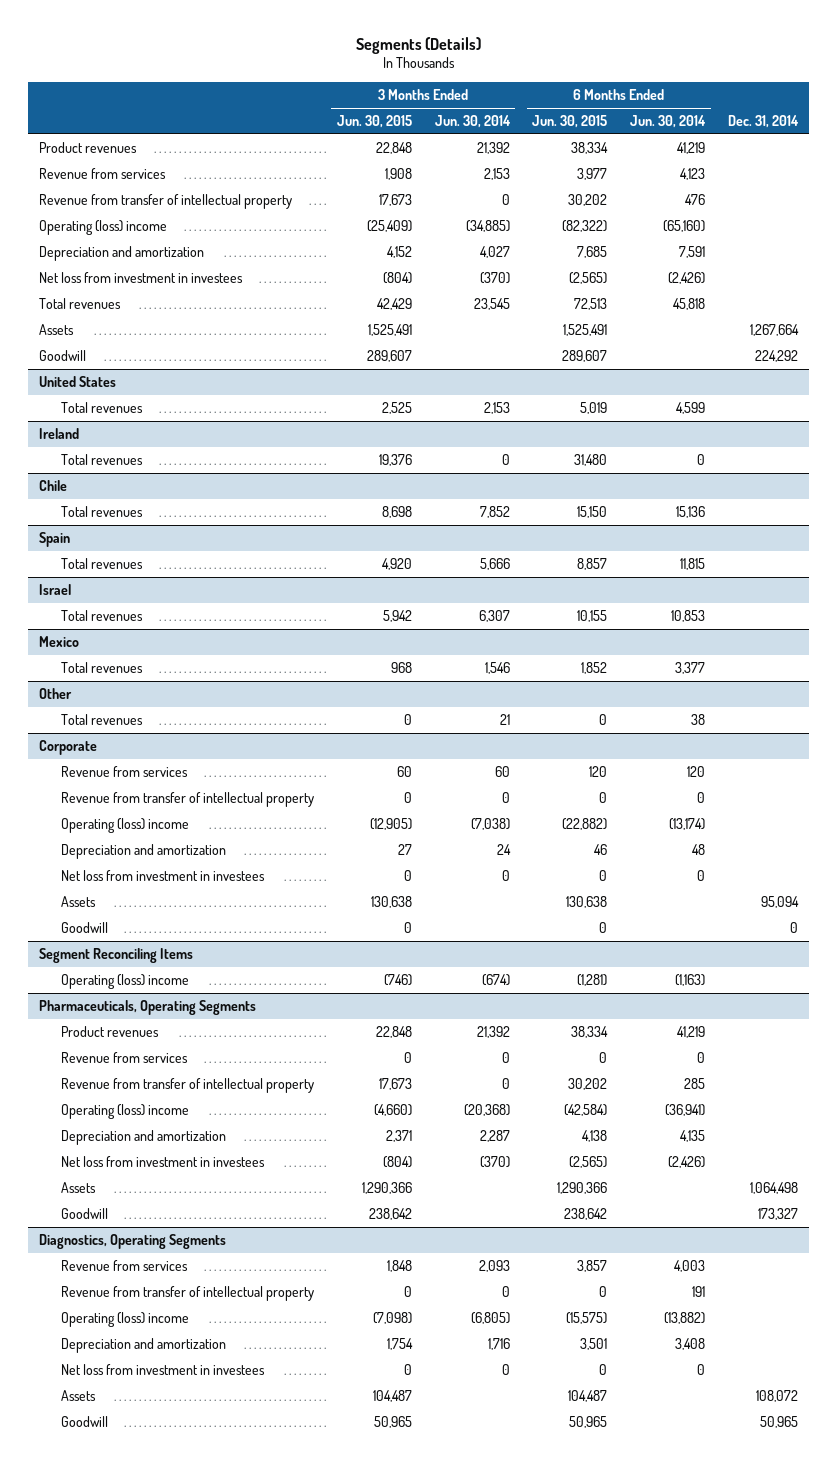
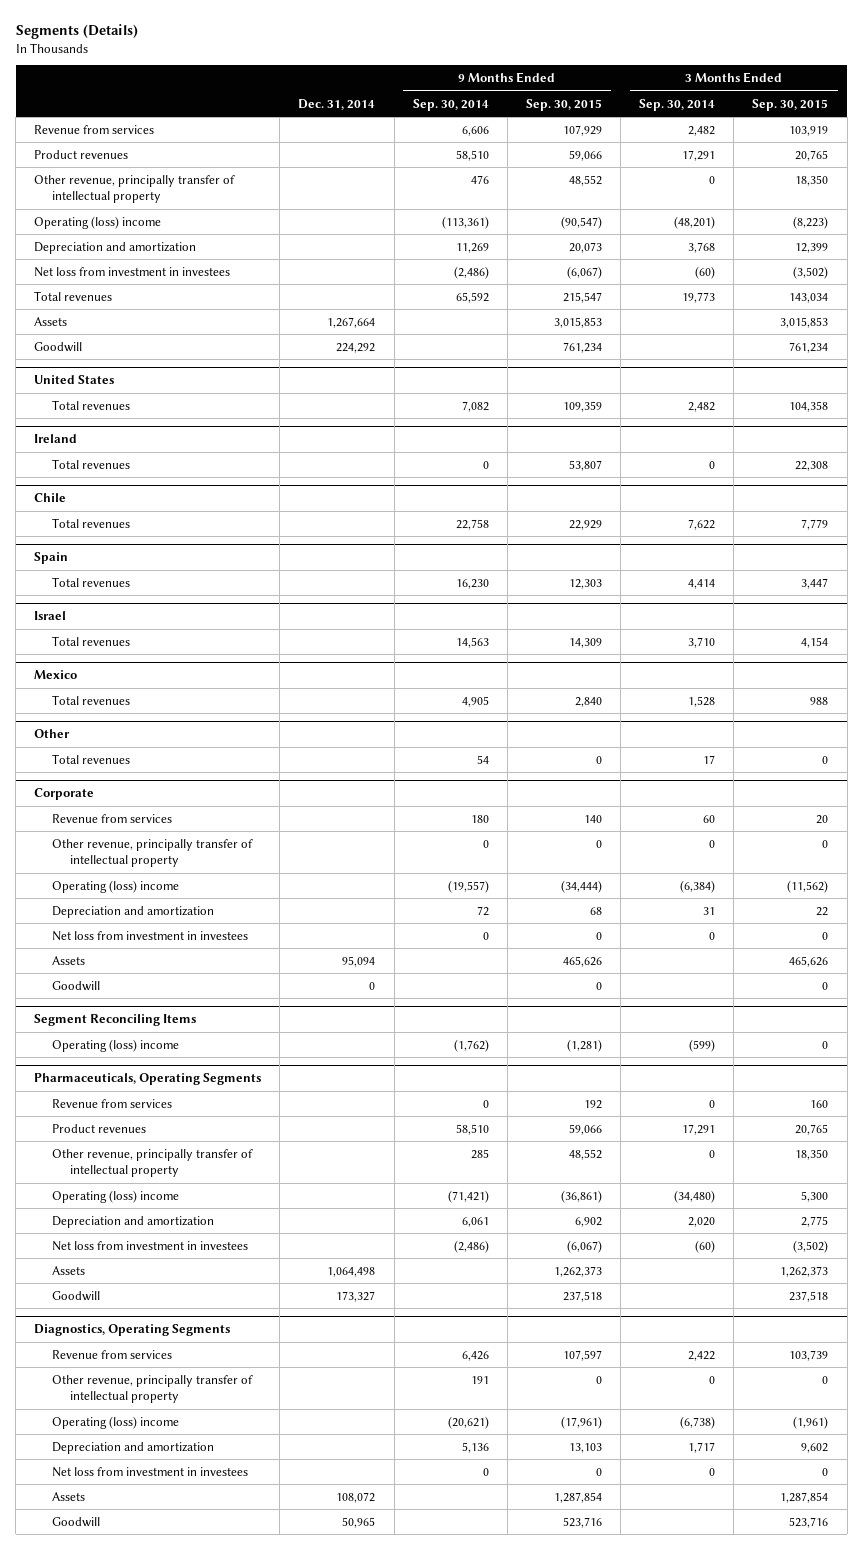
- | 3 Months Ended Jun. 30, 2015 | 3 Months Ended Jun. 30, 2014 | 6 Months Ended Jun. 30, 2015 | 6 Months Ended Jun. 30, 2014 | Dec. 31, 2014
+ | Dec. 31, 2014 | 9 Months Ended Sep. 30, 2014 | 9 Months Ended Sep. 30, 2015 | 3 Months Ended Sep. 30, 2014 | 3 Months Ended Sep. 30, 2015
- Revenue from transfer of intellectual property | 17,673 | 0 | 30,202 | 476 |
moved down: Product revenues | | 58,510 | 59,066 | 17,291 | 20,765
+ Other revenue, principally transfer of intellectual property | | 476 | 48,552 | 0 | 18,350
@ Corporate
- Revenue from transfer of intellectual property | 0 | 0 | 0 | 0 |
+ Other revenue, principally transfer of intellectual property | | 0 | 0 | 0 | 0
@ Pharmaceuticals, Operating Segments
- Revenue from transfer of intellectual property | 17,673 | 0 | 30,202 | 285 |
moved down: Product revenues | | 58,510 | 59,066 | 17,291 | 20,765
+ Other revenue, principally transfer of intellectual property | | 285 | 48,552 | 0 | 18,350
@ Diagnostics, Operating Segments
- Revenue from transfer of intellectual property | 0 | 0 | 0 | 191 |
+ Other revenue, principally transfer of intellectual property | | 191 | 0 | 0 | 0

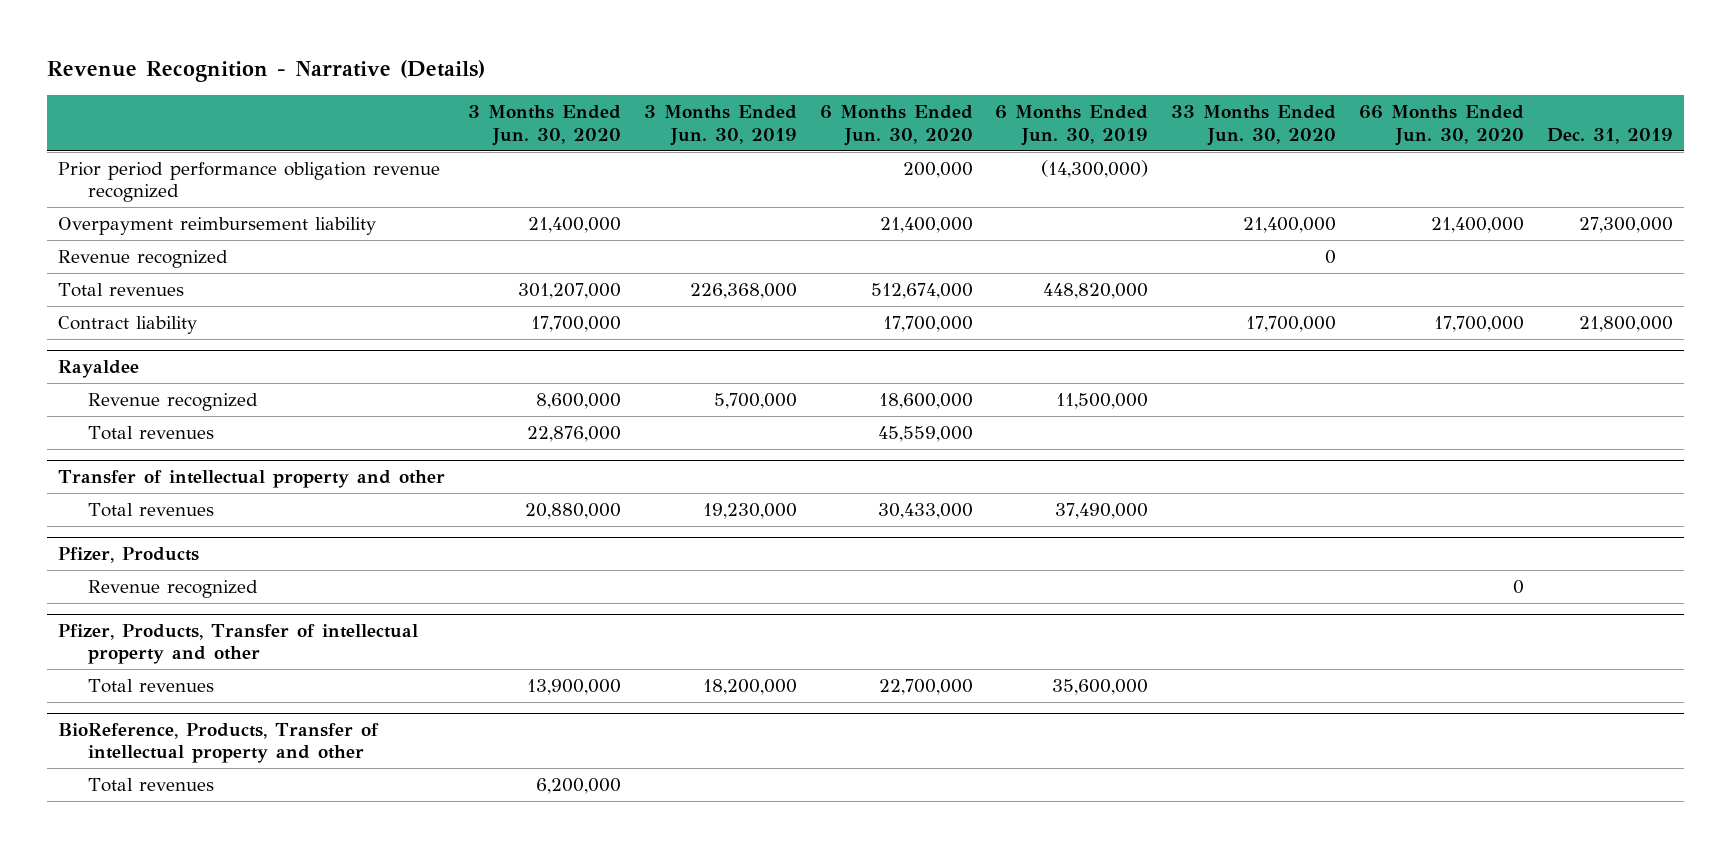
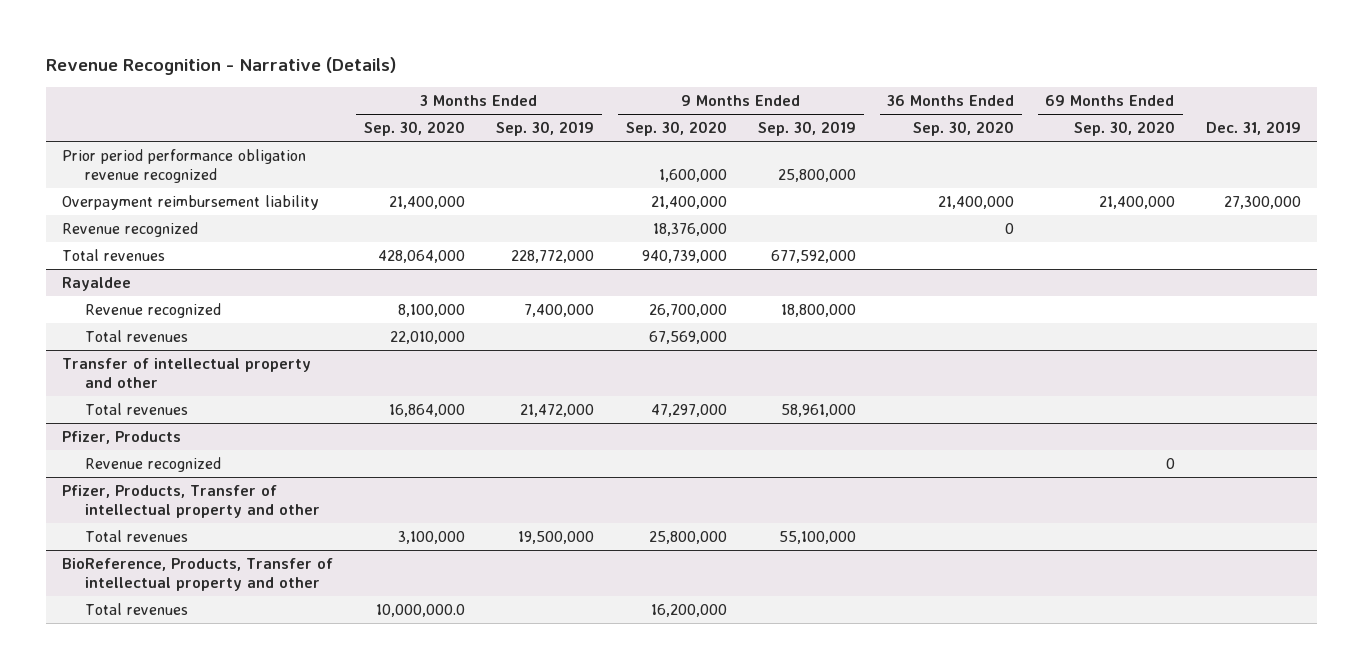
- | 3 Months Ended Jun. 30, 2020 | 3 Months Ended Jun. 30, 2019 | 6 Months Ended Jun. 30, 2020 | 6 Months Ended Jun. 30, 2019 | 33 Months Ended Jun. 30, 2020 | 66 Months Ended Jun. 30, 2020 | Dec. 31, 2019
+ | 3 Months Ended Sep. 30, 2020 | 3 Months Ended Sep. 30, 2019 | 9 Months Ended Sep. 30, 2020 | 9 Months Ended Sep. 30, 2019 | 36 Months Ended Sep. 30, 2020 | 69 Months Ended Sep. 30, 2020 | Dec. 31, 2019
- Contract liability | 17,700,000 | | 17,700,000 | | 17,700,000 | 17,700,000 | 21,800,000

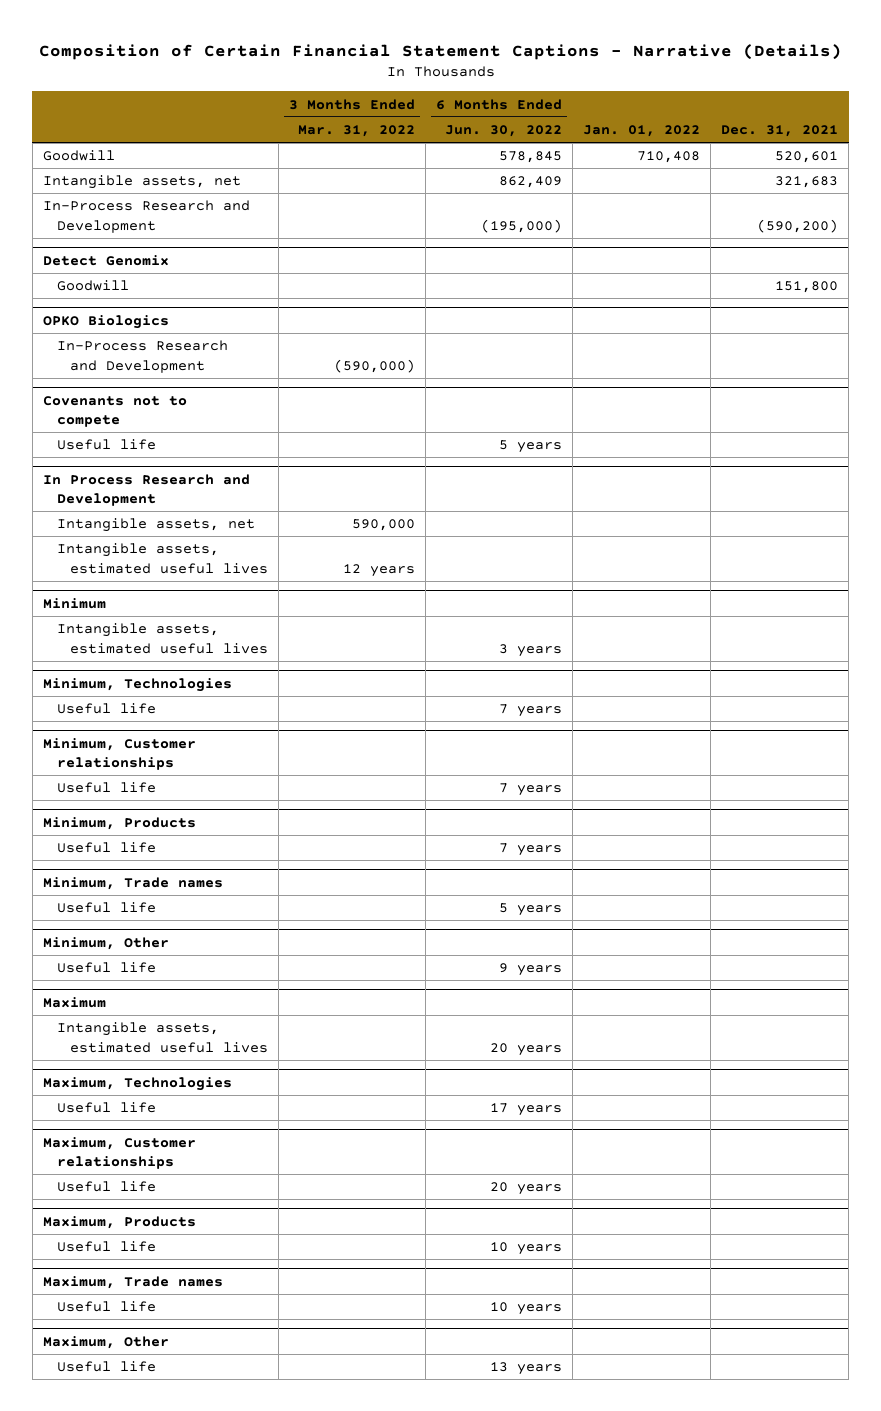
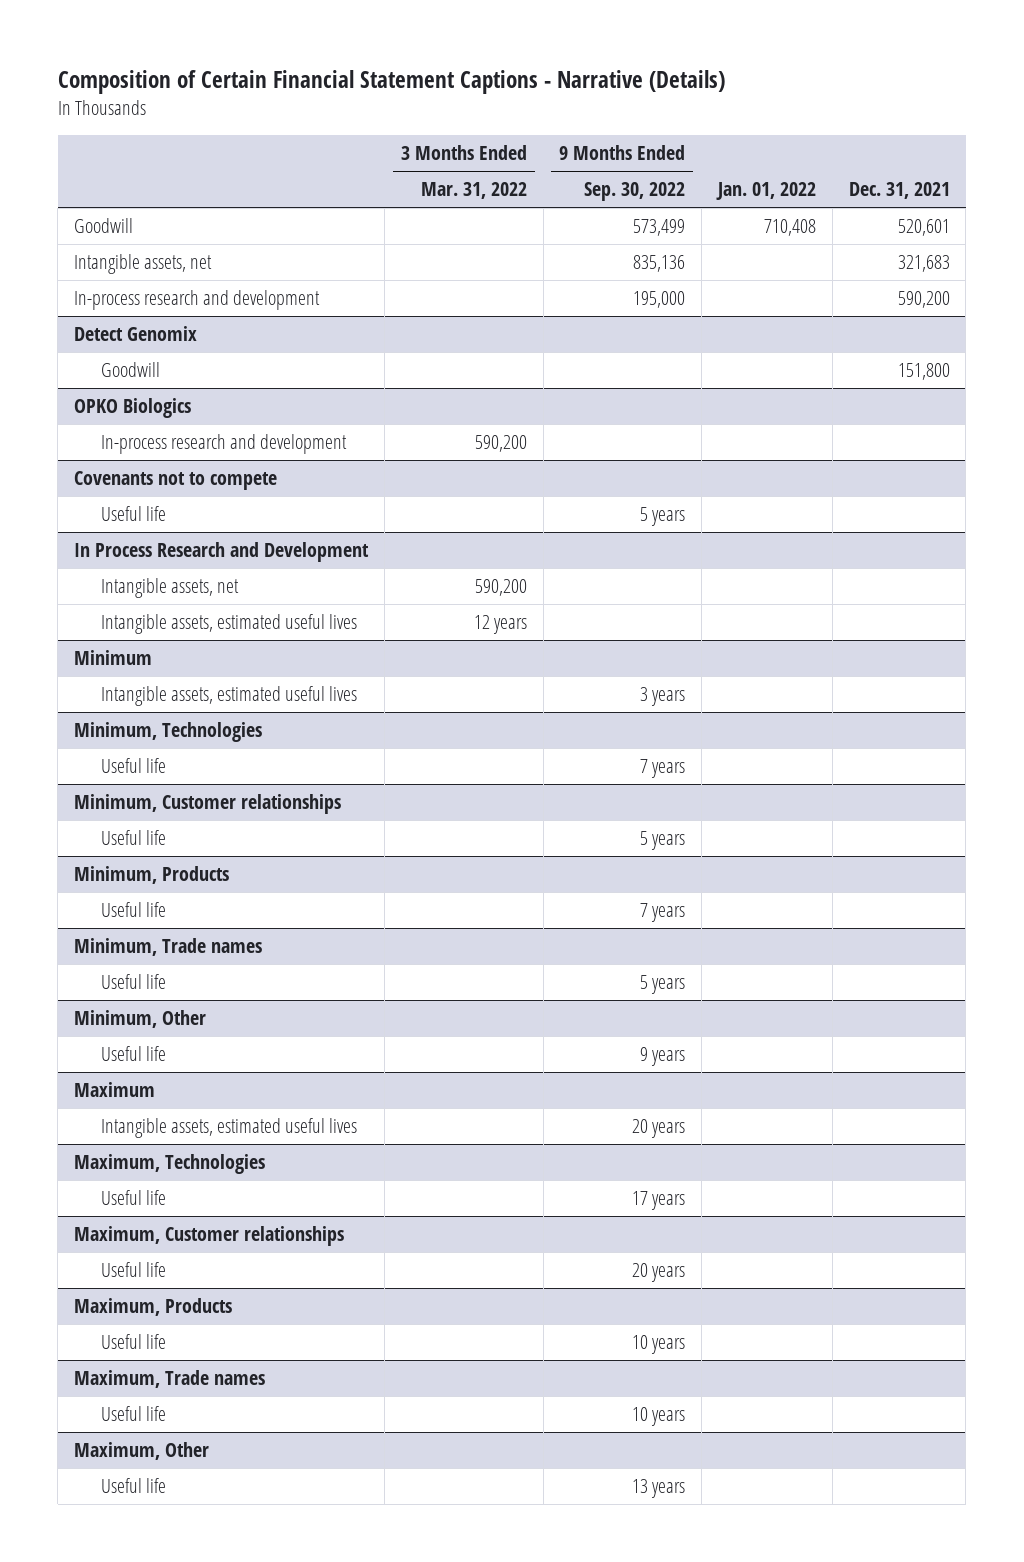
- | 3 Months Ended Mar. 31, 2022 | 6 Months Ended Jun. 30, 2022 | Jan. 01, 2022 | Dec. 31, 2021
+ | 3 Months Ended Mar. 31, 2022 | 9 Months Ended Sep. 30, 2022 | Jan. 01, 2022 | Dec. 31, 2021
- In-Process Research and Development | | (195,000) | | (590,200)
+ In-process research and development | | 195,000 | | 590,200
@ OPKO Biologics
- In-Process Research and Development | (590,000) | | |
+ In-process research and development | 590,200 | | |
@ In Process Research and Development
- Intangible assets, net | 590,000 | | |
+ Intangible assets, net | 590,200 | | |

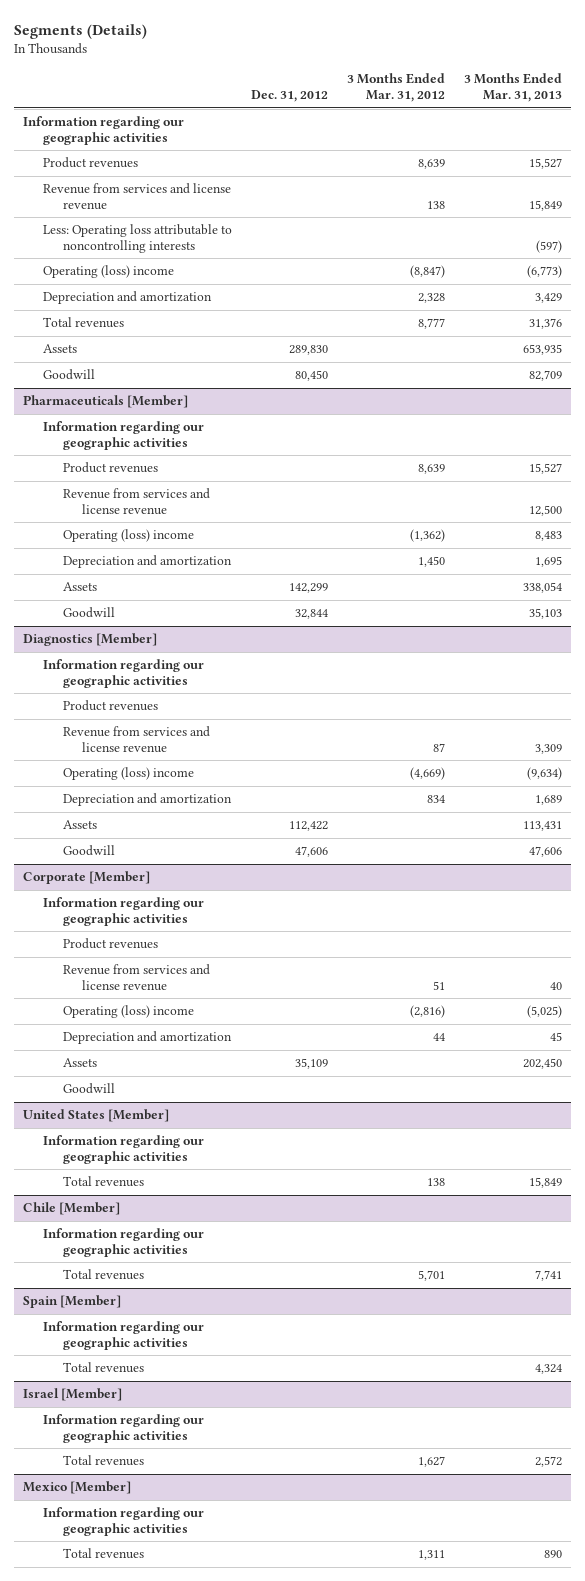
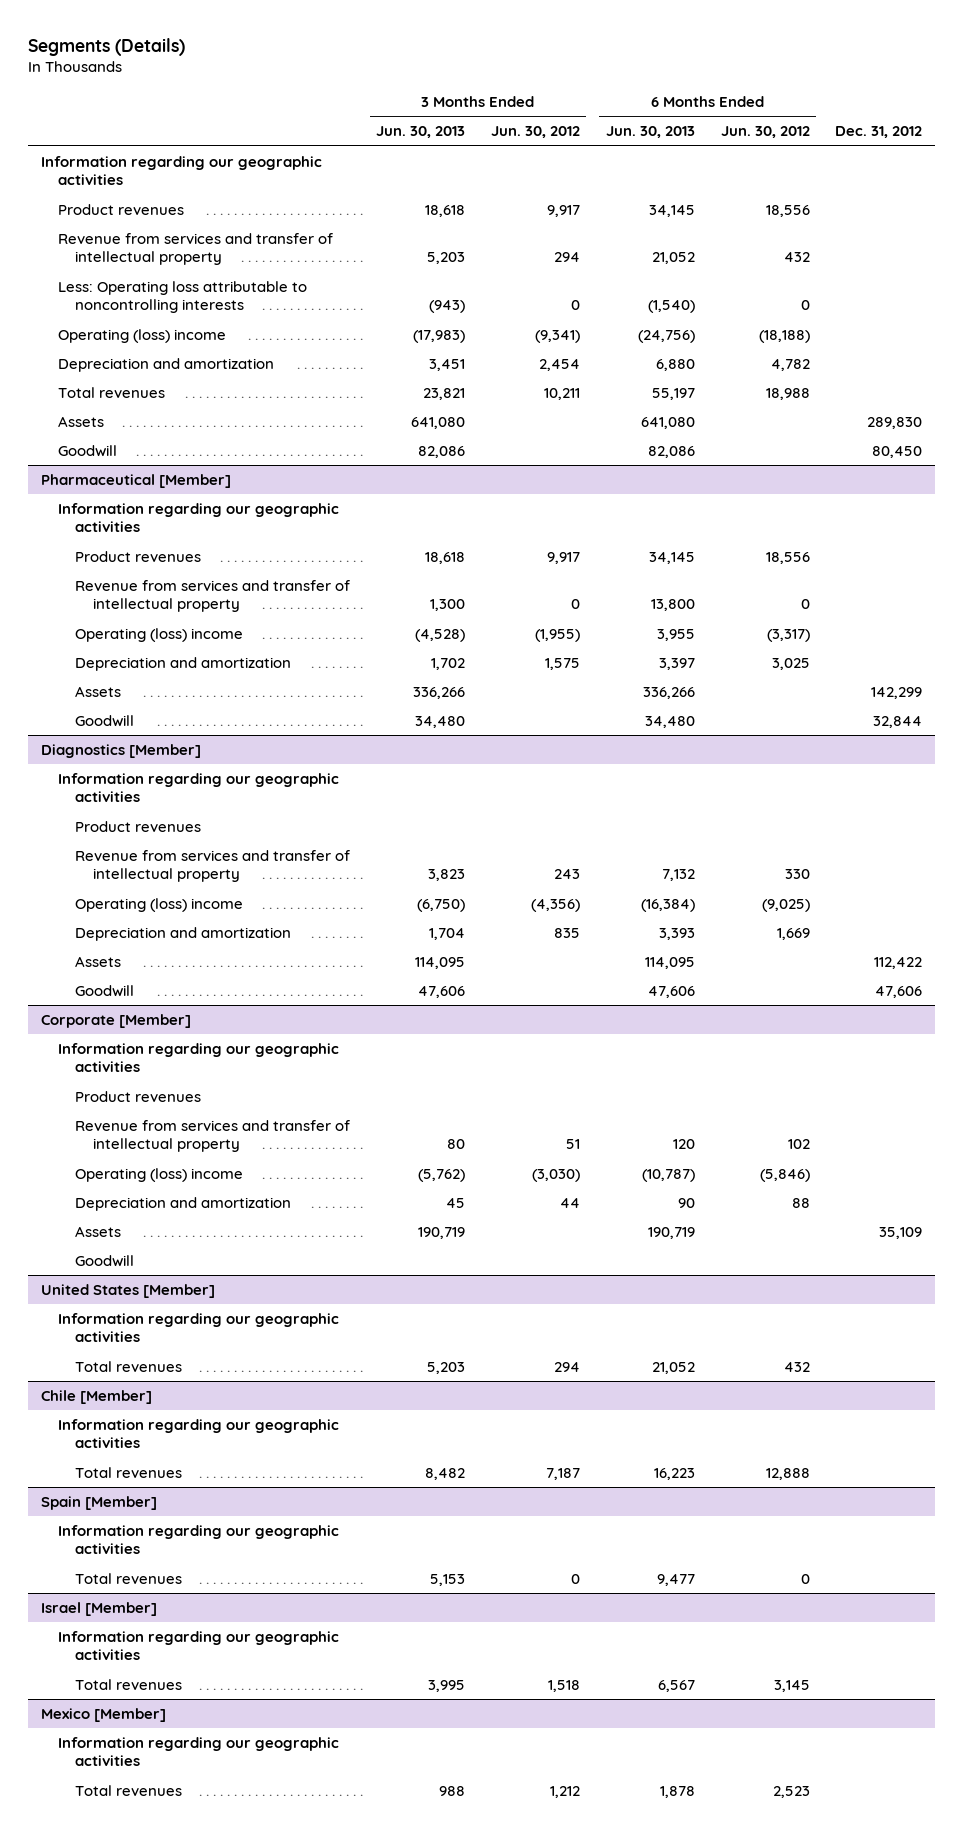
- | Dec. 31, 2012 | 3 Months Ended Mar. 31, 2012 | 3 Months Ended Mar. 31, 2013
+ | 3 Months Ended Jun. 30, 2013 | 3 Months Ended Jun. 30, 2012 | 6 Months Ended Jun. 30, 2013 | 6 Months Ended Jun. 30, 2012 | Dec. 31, 2012
- Revenue from services and license revenue | | 138 | 15,849
+ Revenue from services and transfer of intellectual property | 5,203 | 294 | 21,052 | 432 |
- Pharmaceuticals [Member]
+ Pharmaceutical [Member]
- Revenue from services and license revenue | | | 12,500
+ Revenue from services and transfer of intellectual property | 1,300 | 0 | 13,800 | 0 |
@ Diagnostics [Member]
- Revenue from services and license revenue | | 87 | 3,309
+ Revenue from services and transfer of intellectual property | 3,823 | 243 | 7,132 | 330 |
@ Corporate [Member]
- Revenue from services and license revenue | | 51 | 40
+ Revenue from services and transfer of intellectual property | 80 | 51 | 120 | 102 |

